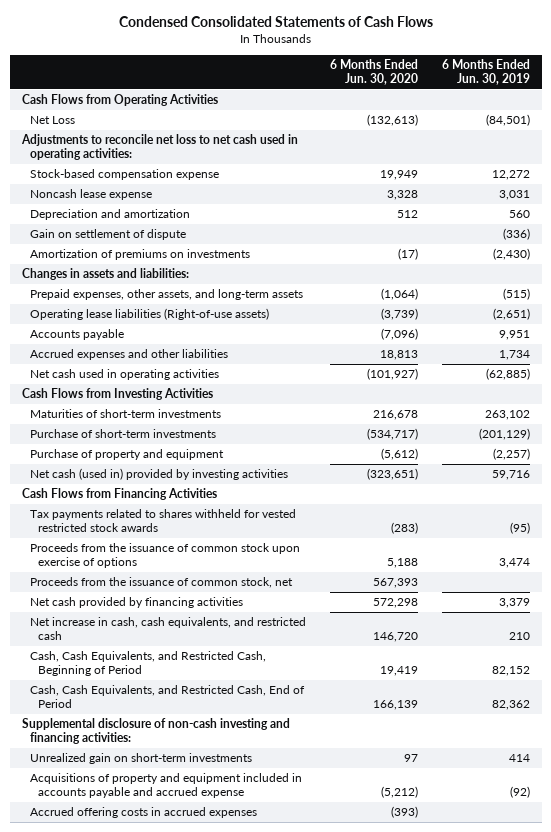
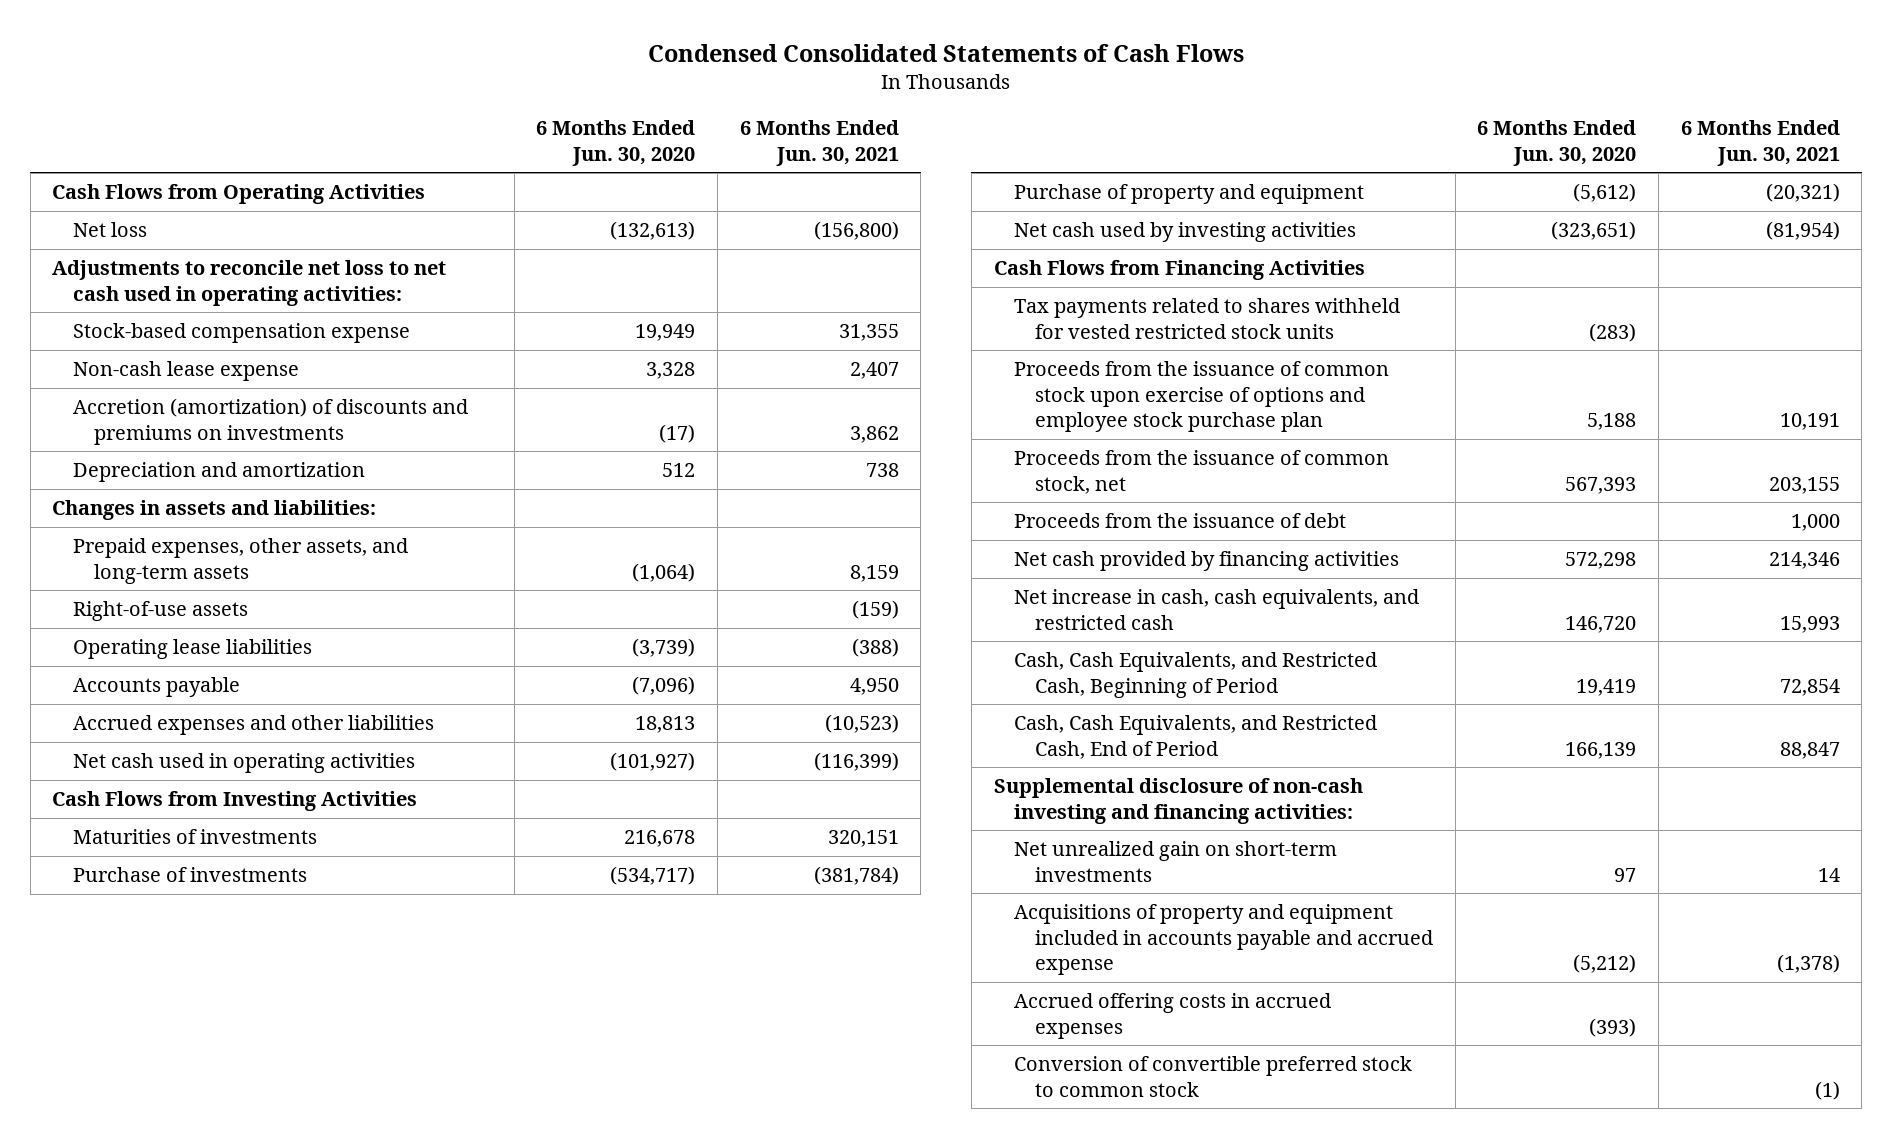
- | 6 Months Ended Jun. 30, 2020 | 6 Months Ended Jun. 30, 2019
+ | 6 Months Ended Jun. 30, 2020 | 6 Months Ended Jun. 30, 2021
- Net Loss | (132,613) | (84,501)
+ Net loss | (132,613) | (156,800)
- Noncash lease expense | 3,328 | 3,031
+ Non-cash lease expense | 3,328 | 2,407
+ Accretion (amortization) of discounts and premiums on investments | (17) | 3,862
- Gain on settlement of dispute | | (336)
- Amortization of premiums on investments | (17) | (2,430)
- Operating lease liabilities (Right-of-use assets) | (3,739) | (2,651)
+ Right-of-use assets | | (159)
+ Operating lease liabilities | (3,739) | (388)
- Maturities of short-term investments | 216,678 | 263,102
- Purchase of short-term investments | (534,717) | (201,129)
+ Maturities of investments | 216,678 | 320,151
+ Purchase of investments | (534,717) | (381,784)
- Net cash (used in) provided by investing activities | (323,651) | 59,716
+ Net cash used by investing activities | (323,651) | (81,954)
- Tax payments related to shares withheld for vested restricted stock awards | (283) | (95)
- Proceeds from the issuance of common stock upon exercise of options | 5,188 | 3,474
+ Tax payments related to shares withheld for vested restricted stock units | (283) |
+ Proceeds from the issuance of common stock upon exercise of options and employee stock purchase plan | 5,188 | 10,191
+ Proceeds from the issuance of debt | | 1,000
- Unrealized gain on short-term investments | 97 | 414
+ Net unrealized gain on short-term investments | 97 | 14
+ Conversion of convertible preferred stock to common stock | | (1)

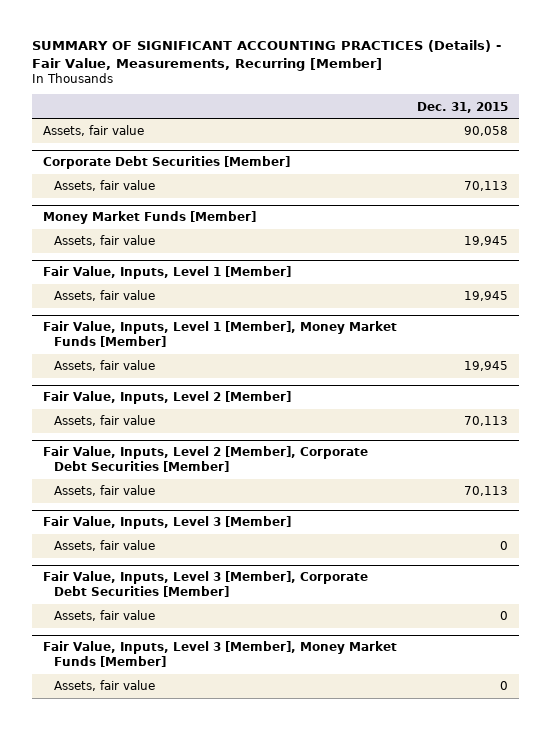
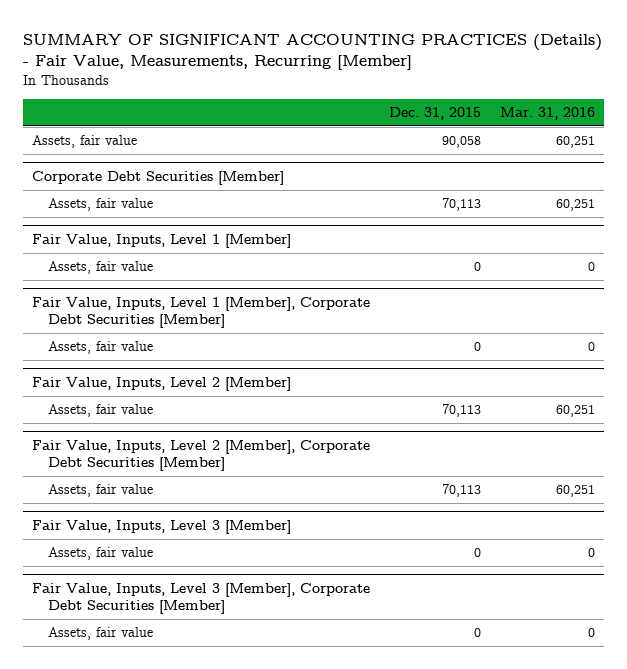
- | Dec. 31, 2015
+ | Dec. 31, 2015 | Mar. 31, 2016
- Money Market Funds [Member]
- Assets, fair value | 19,945
@ Fair Value, Inputs, Level 1 [Member]
- Assets, fair value | 19,945
- Fair Value, Inputs, Level 1 [Member], Money Market Funds [Member]
- Assets, fair value | 19,945
@ Fair Value, Inputs, Level 1 [Member]
+ Assets, fair value | 0 | 0
+ Fair Value, Inputs, Level 1 [Member], Corporate Debt Securities [Member]
+ Assets, fair value | 0 | 0
- Fair Value, Inputs, Level 3 [Member], Money Market Funds [Member]
- Assets, fair value | 0

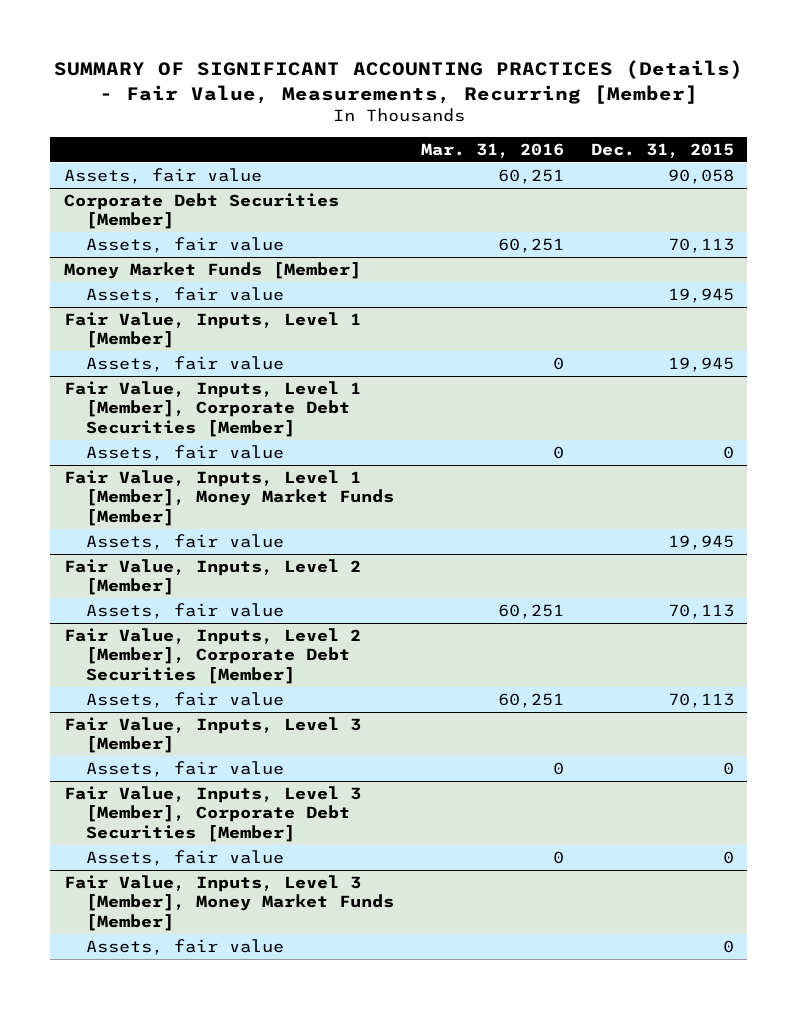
- | Dec. 31, 2015 | Mar. 31, 2016
+ | Mar. 31, 2016 | Dec. 31, 2015
+ Money Market Funds [Member]
+ Assets, fair value | | 19,945
@ Fair Value, Inputs, Level 1 [Member]
- Assets, fair value | 0 | 0
+ Assets, fair value | 0 | 19,945
+ Fair Value, Inputs, Level 1 [Member], Money Market Funds [Member]
+ Assets, fair value | | 19,945
+ Fair Value, Inputs, Level 3 [Member], Money Market Funds [Member]
+ Assets, fair value | | 0

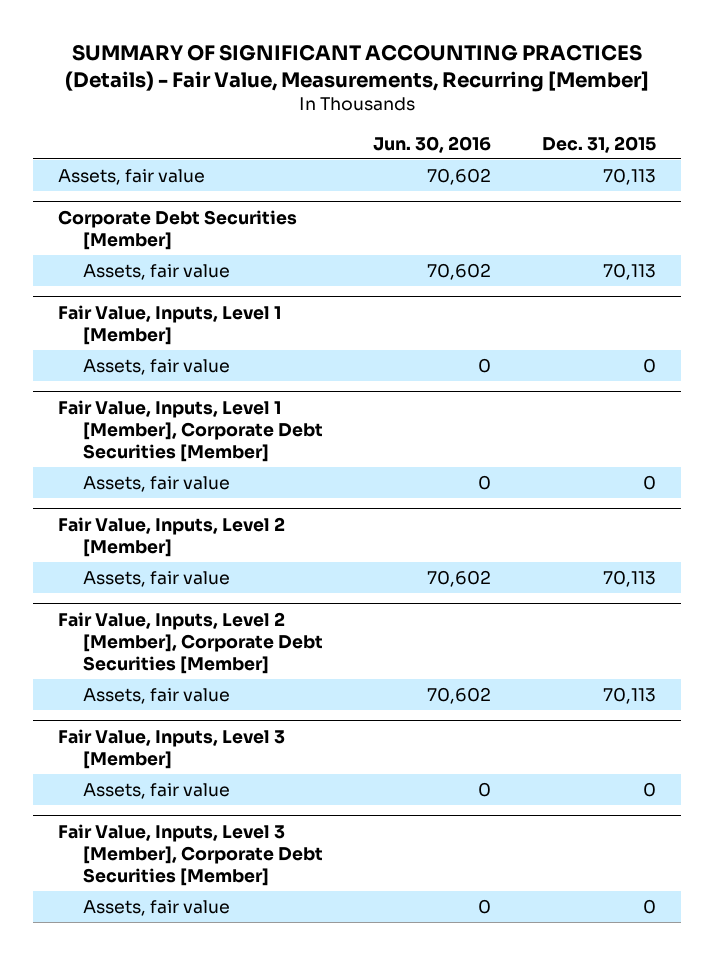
- | Mar. 31, 2016 | Dec. 31, 2015
+ | Jun. 30, 2016 | Dec. 31, 2015
- Assets, fair value | 60,251 | 90,058
+ Assets, fair value | 70,602 | 70,113
- Money Market Funds [Member]
- Assets, fair value | | 19,945
@ Fair Value, Inputs, Level 1 [Member]
- Assets, fair value | 0 | 19,945
+ Assets, fair value | 0 | 0
- Fair Value, Inputs, Level 1 [Member], Money Market Funds [Member]
- Assets, fair value | | 19,945
- Fair Value, Inputs, Level 3 [Member], Money Market Funds [Member]
- Assets, fair value | | 0

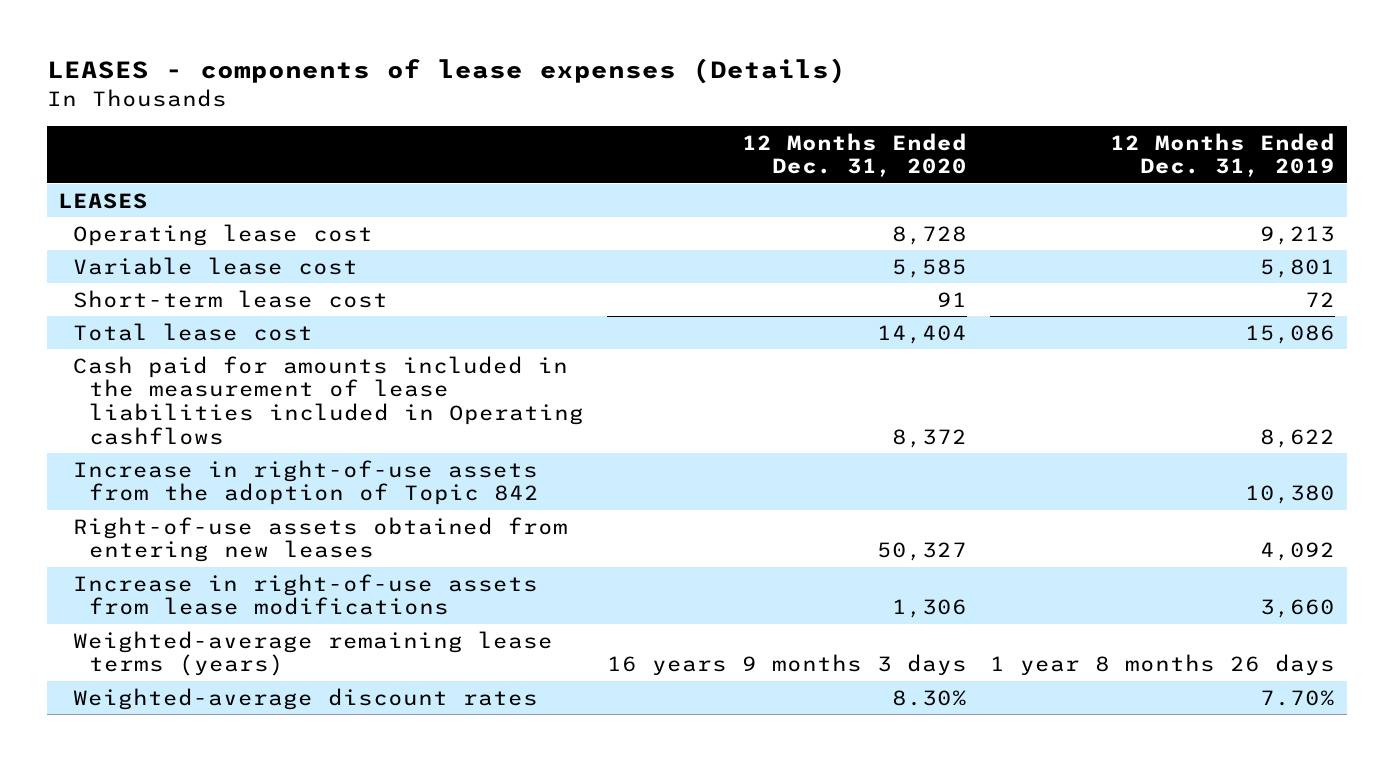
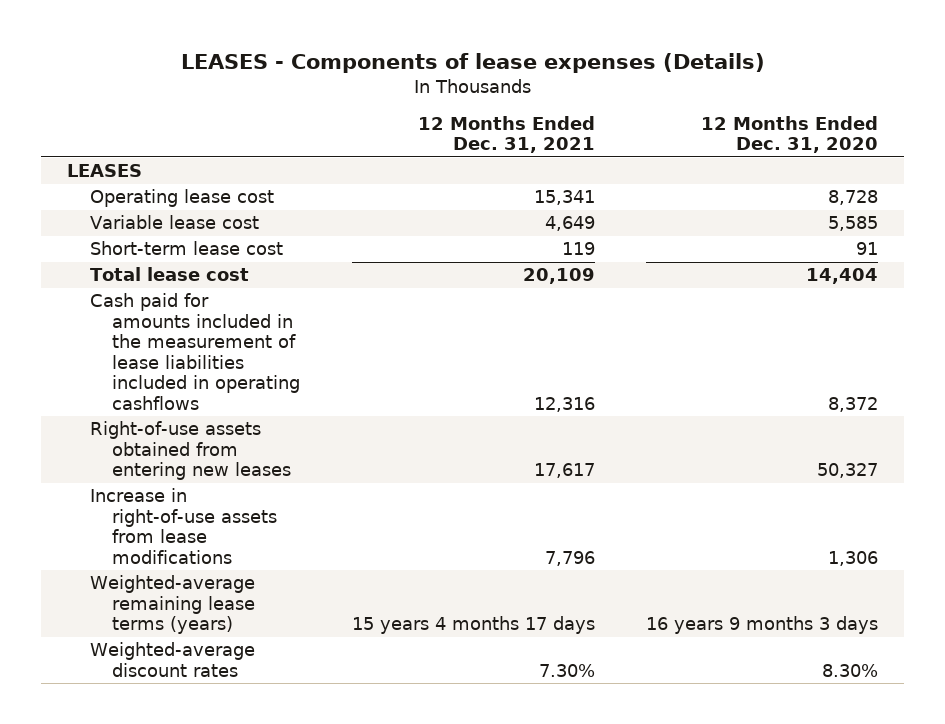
- LEASES - components of lease expenses (Details)
+ LEASES - Components of lease expenses (Details)
- | 12 Months Ended Dec. 31, 2020 | 12 Months Ended Dec. 31, 2019
+ | 12 Months Ended Dec. 31, 2021 | 12 Months Ended Dec. 31, 2020
- Cash paid for amounts included in the measurement of lease liabilities included in Operating cashflows | 8,372 | 8,622
- Increase in right-of-use assets from the adoption of Topic 842 | | 10,380
+ Cash paid for amounts included in the measurement of lease liabilities included in operating cashflows | 12,316 | 8,372

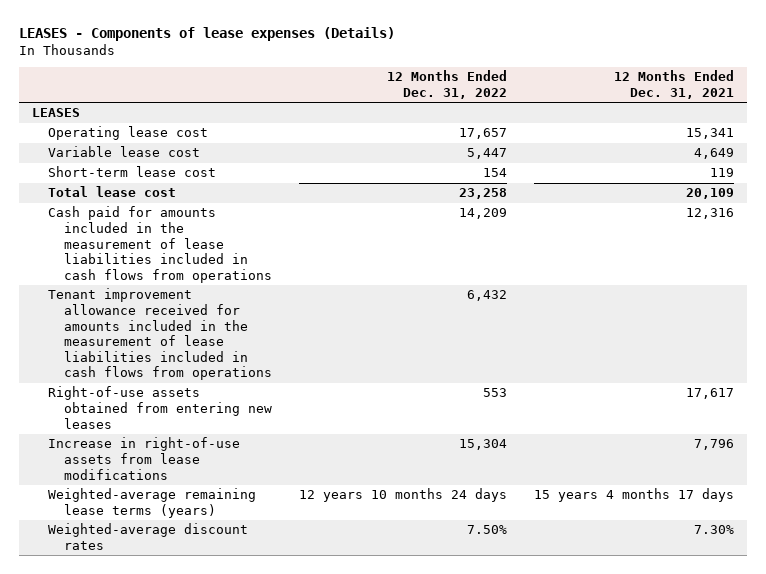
- | 12 Months Ended Dec. 31, 2021 | 12 Months Ended Dec. 31, 2020
+ | 12 Months Ended Dec. 31, 2022 | 12 Months Ended Dec. 31, 2021
- Cash paid for amounts included in the measurement of lease liabilities included in operating cashflows | 12,316 | 8,372
+ Cash paid for amounts included in the measurement of lease liabilities included in cash flows from operations | 14,209 | 12,316
+ Tenant improvement allowance received for amounts included in the measurement of lease liabilities included in cash flows from operations | 6,432 |

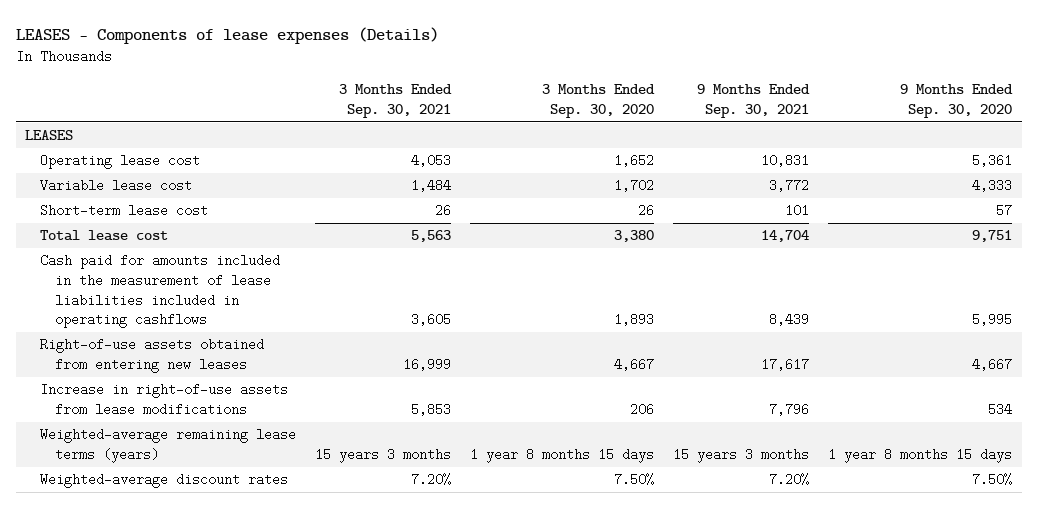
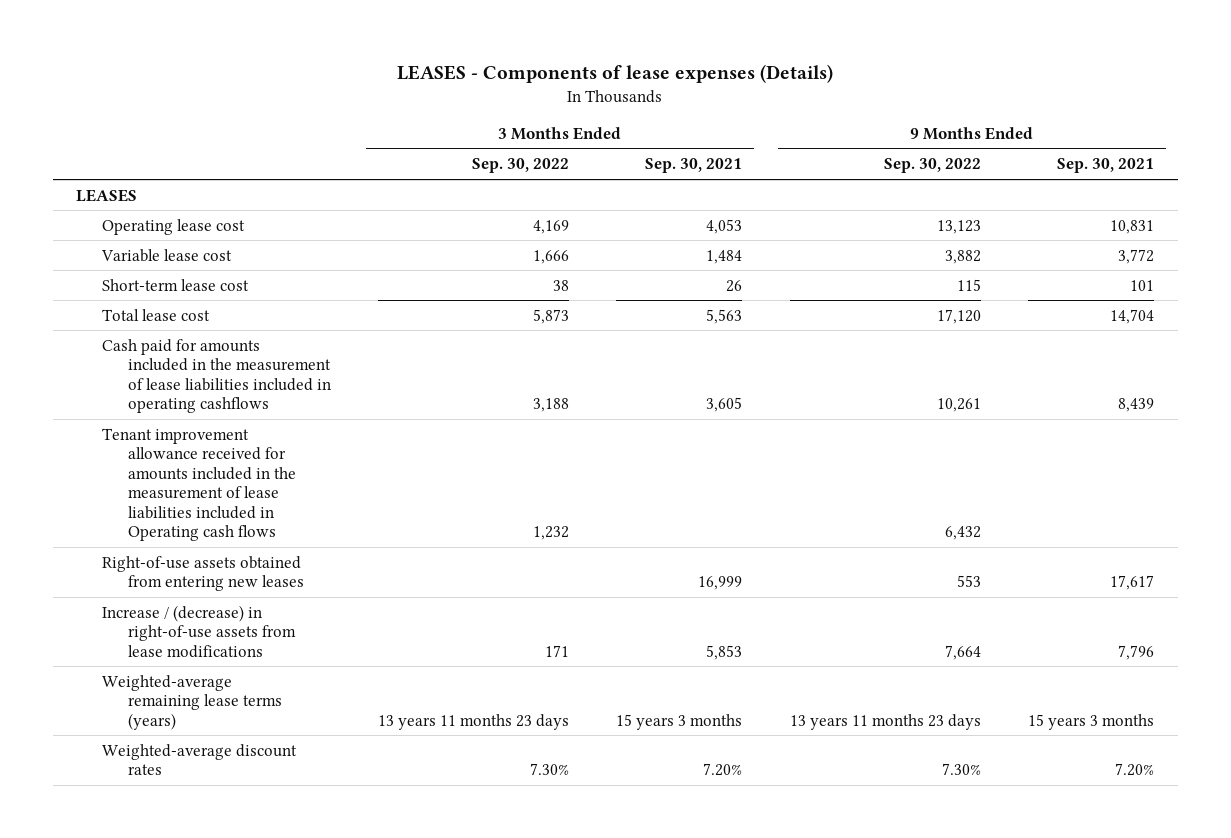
- | 3 Months Ended Sep. 30, 2021 | 3 Months Ended Sep. 30, 2020 | 9 Months Ended Sep. 30, 2021 | 9 Months Ended Sep. 30, 2020
+ | 3 Months Ended Sep. 30, 2022 | 3 Months Ended Sep. 30, 2021 | 9 Months Ended Sep. 30, 2022 | 9 Months Ended Sep. 30, 2021
+ Tenant improvement allowance received for amounts included in the measurement of lease liabilities included in Operating cash flows | 1,232 | | 6,432 |
- Increase in right-of-use assets from lease modifications | 5,853 | 206 | 7,796 | 534
+ Increase / (decrease) in right-of-use assets from lease modifications | 171 | 5,853 | 7,664 | 7,796

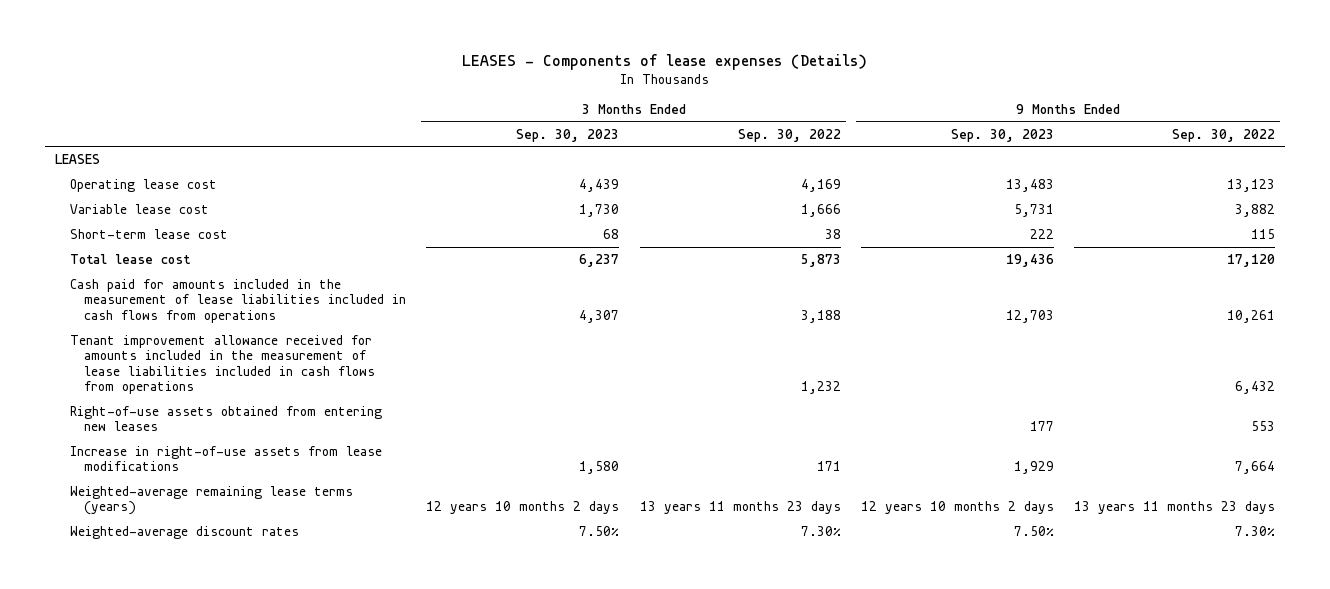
- | 3 Months Ended Sep. 30, 2022 | 3 Months Ended Sep. 30, 2021 | 9 Months Ended Sep. 30, 2022 | 9 Months Ended Sep. 30, 2021
+ | 3 Months Ended Sep. 30, 2023 | 3 Months Ended Sep. 30, 2022 | 9 Months Ended Sep. 30, 2023 | 9 Months Ended Sep. 30, 2022
- Cash paid for amounts included in the measurement of lease liabilities included in operating cashflows | 3,188 | 3,605 | 10,261 | 8,439
- Tenant improvement allowance received for amounts included in the measurement of lease liabilities included in Operating cash flows | 1,232 | | 6,432 |
+ Cash paid for amounts included in the measurement of lease liabilities included in cash flows from operations | 4,307 | 3,188 | 12,703 | 10,261
+ Tenant improvement allowance received for amounts included in the measurement of lease liabilities included in cash flows from operations | | 1,232 | | 6,432
- Increase / (decrease) in right-of-use assets from lease modifications | 171 | 5,853 | 7,664 | 7,796
+ Increase in right-of-use assets from lease modifications | 1,580 | 171 | 1,929 | 7,664

